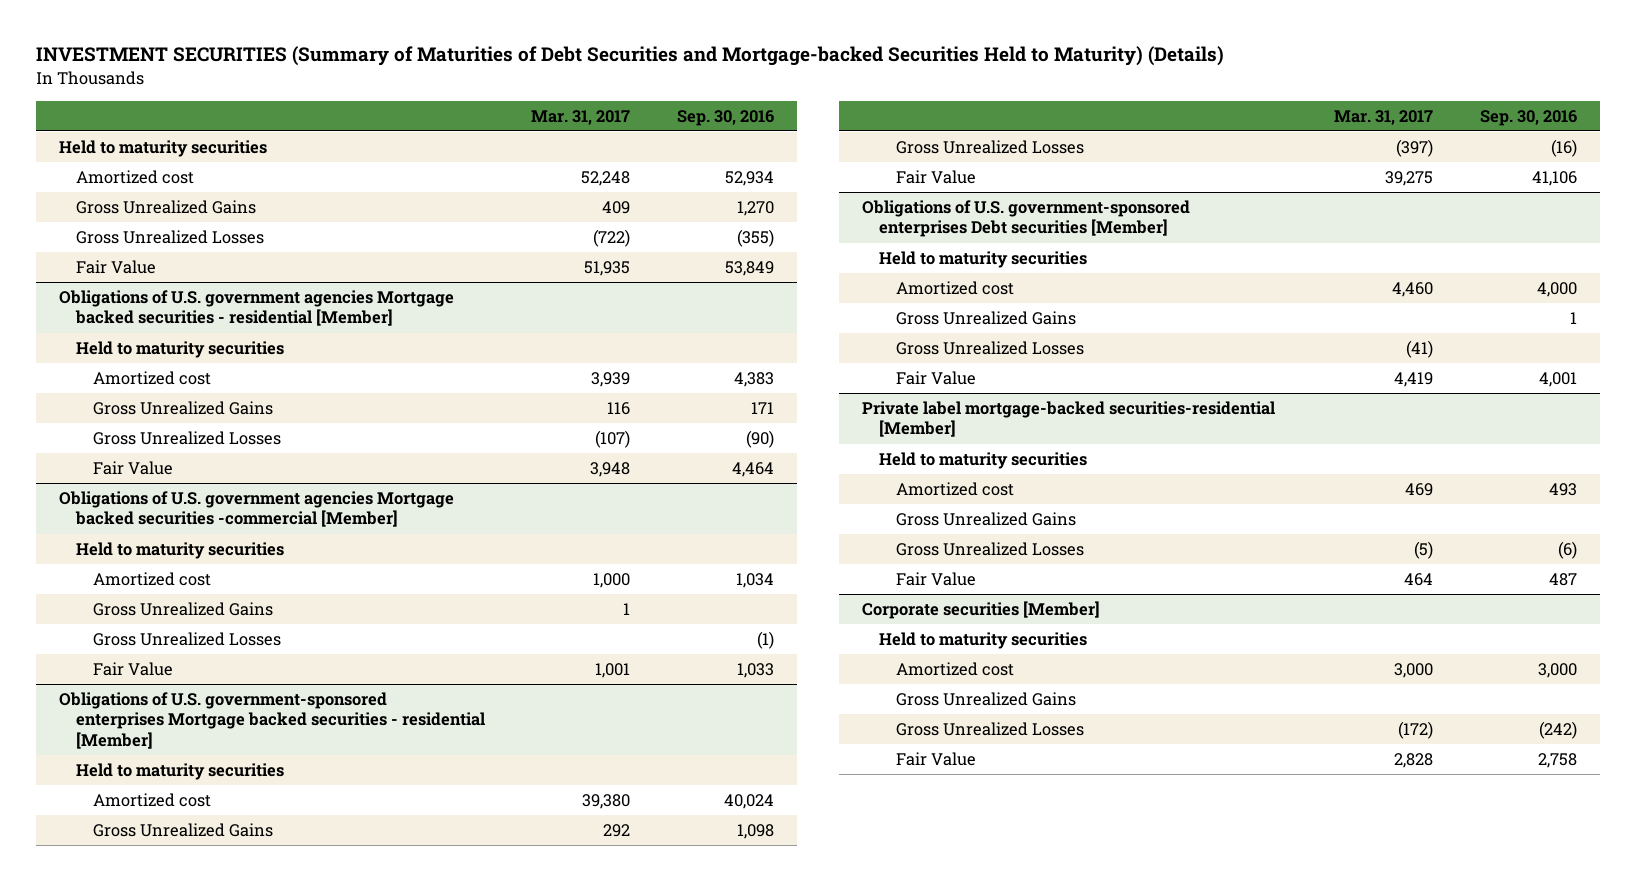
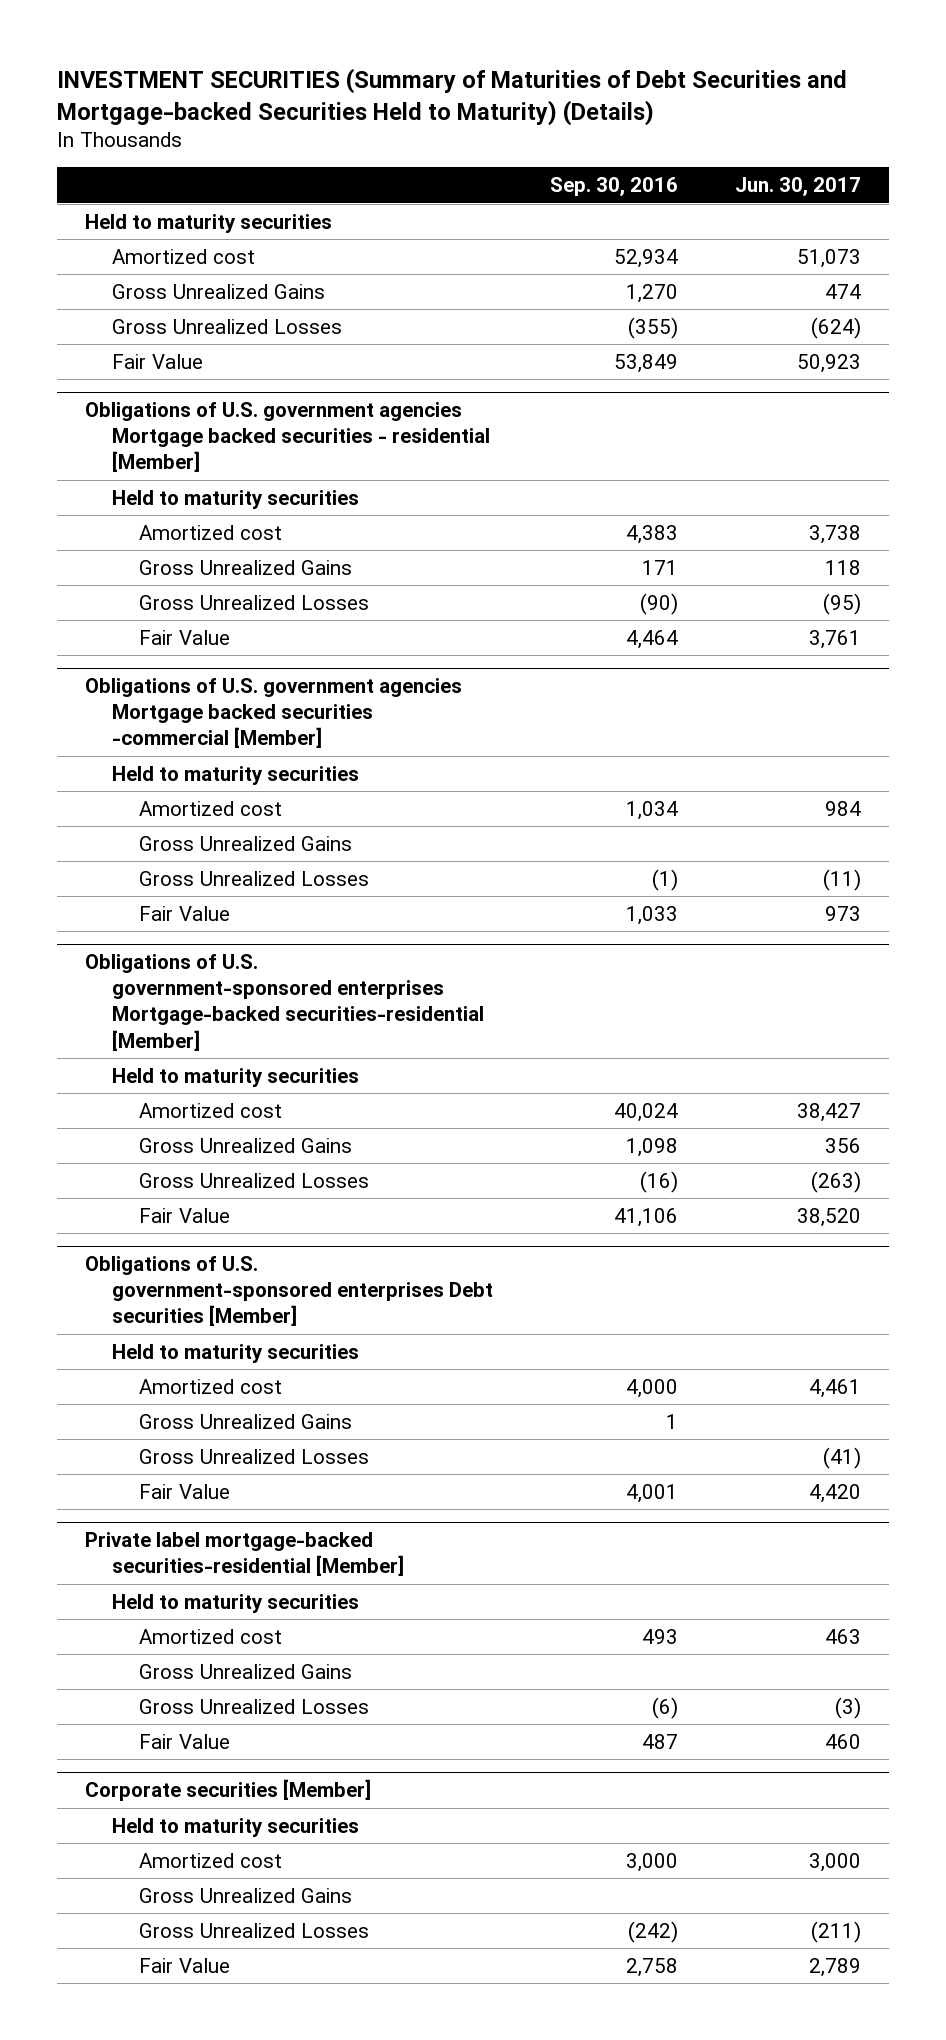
- | Mar. 31, 2017 | Sep. 30, 2016
+ | Sep. 30, 2016 | Jun. 30, 2017
- Obligations of U.S. government-sponsored enterprises Mortgage backed securities - residential [Member]
+ Obligations of U.S. government-sponsored enterprises Mortgage-backed securities-residential [Member]

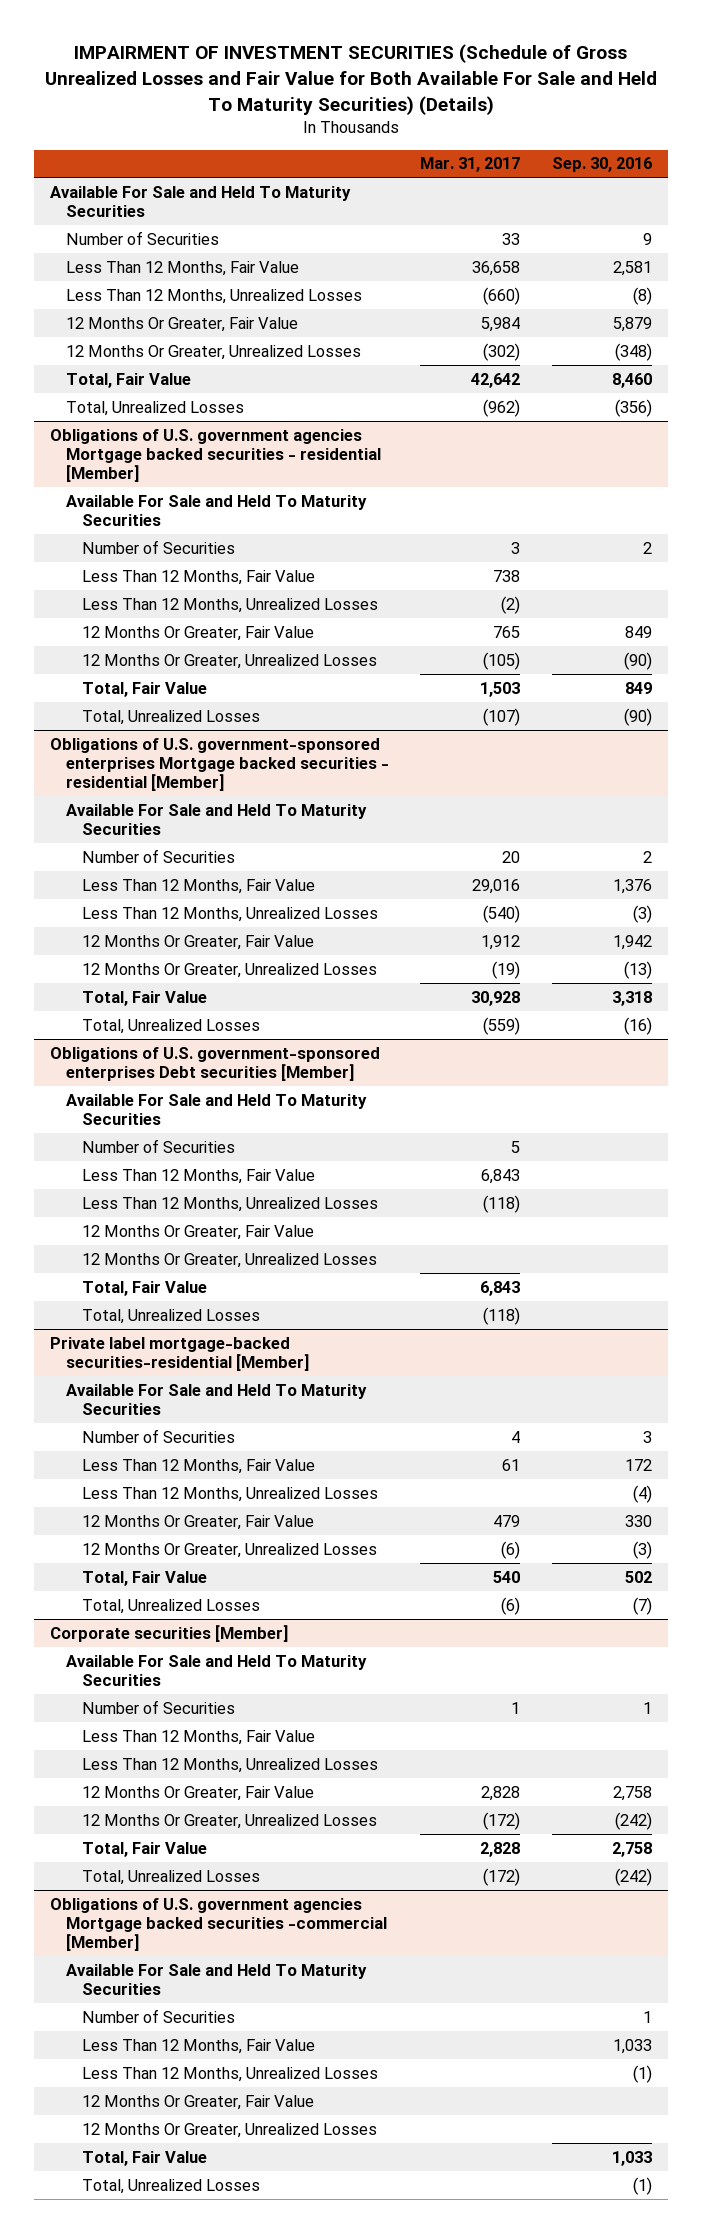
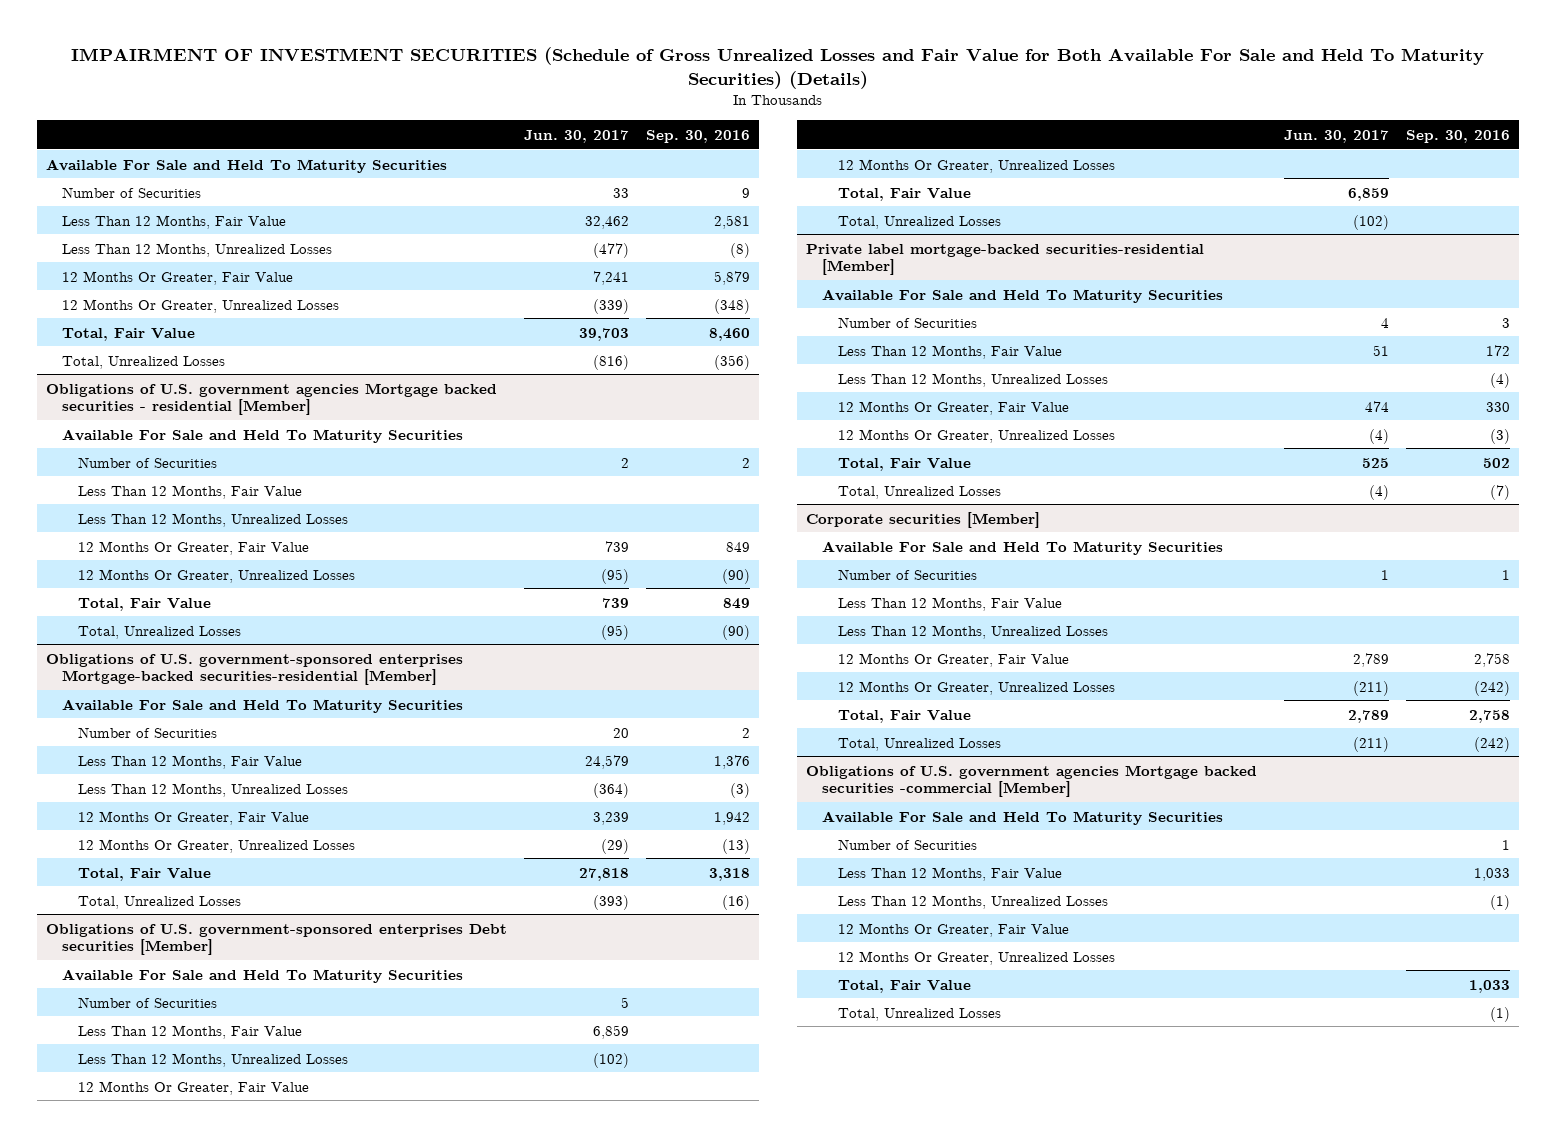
- | Mar. 31, 2017 | Sep. 30, 2016
+ | Jun. 30, 2017 | Sep. 30, 2016
- Obligations of U.S. government-sponsored enterprises Mortgage backed securities - residential [Member]
+ Obligations of U.S. government-sponsored enterprises Mortgage-backed securities-residential [Member]

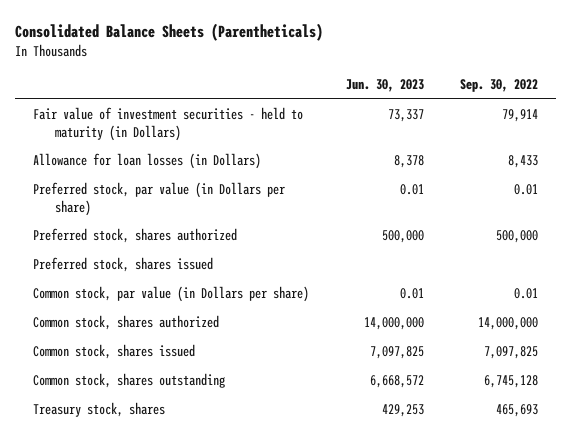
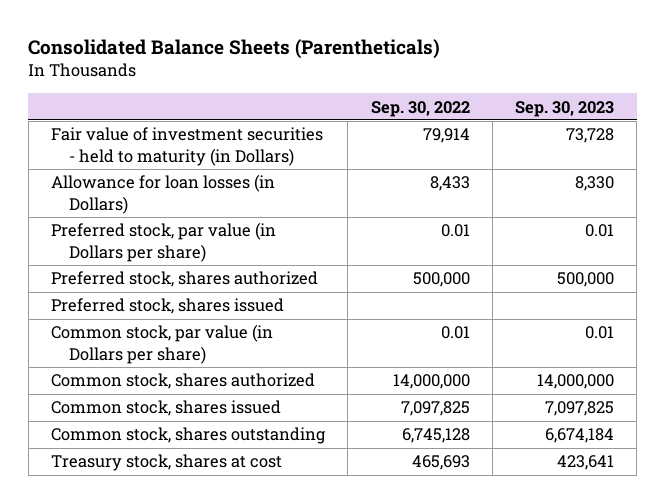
- | Jun. 30, 2023 | Sep. 30, 2022
+ | Sep. 30, 2022 | Sep. 30, 2023
- Treasury stock, shares | 429,253 | 465,693
+ Treasury stock, shares at cost | 465,693 | 423,641

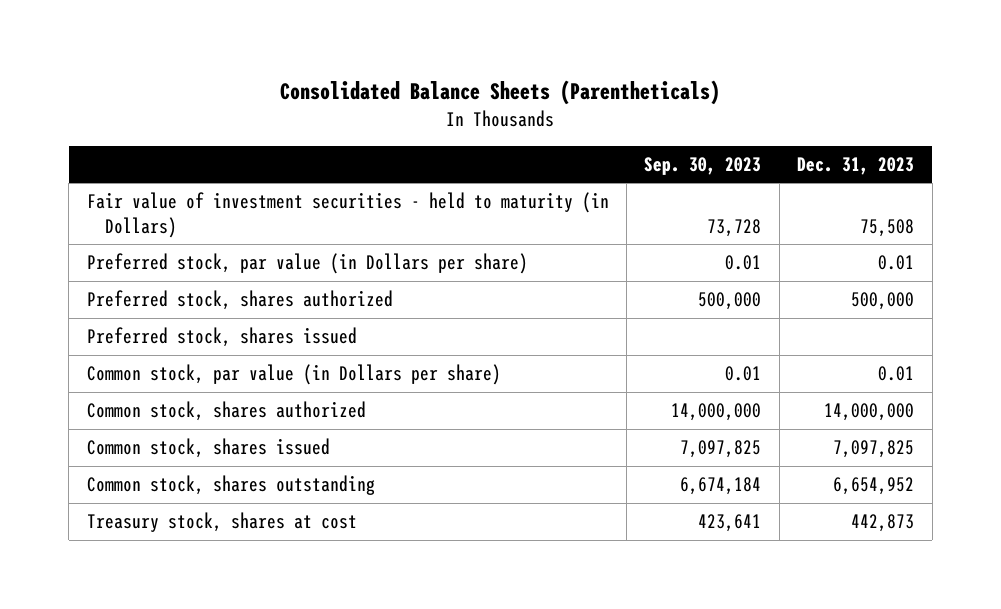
- | Sep. 30, 2022 | Sep. 30, 2023
+ | Sep. 30, 2023 | Dec. 31, 2023
- Allowance for loan losses (in Dollars) | 8,433 | 8,330

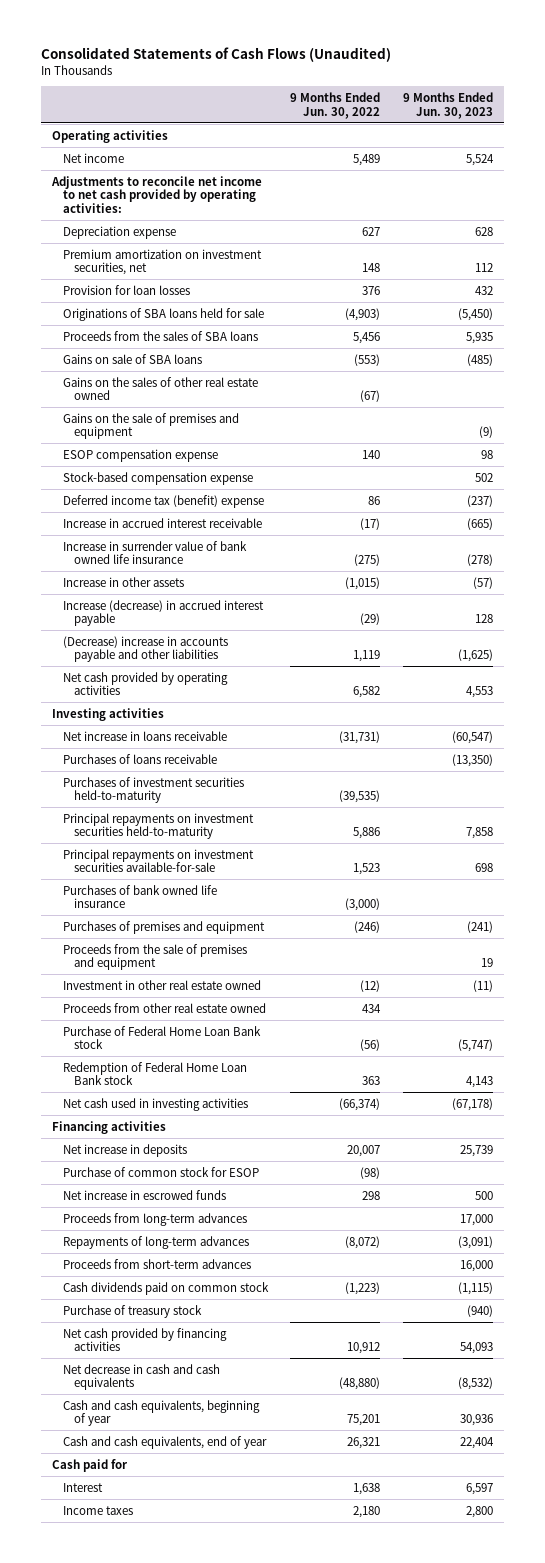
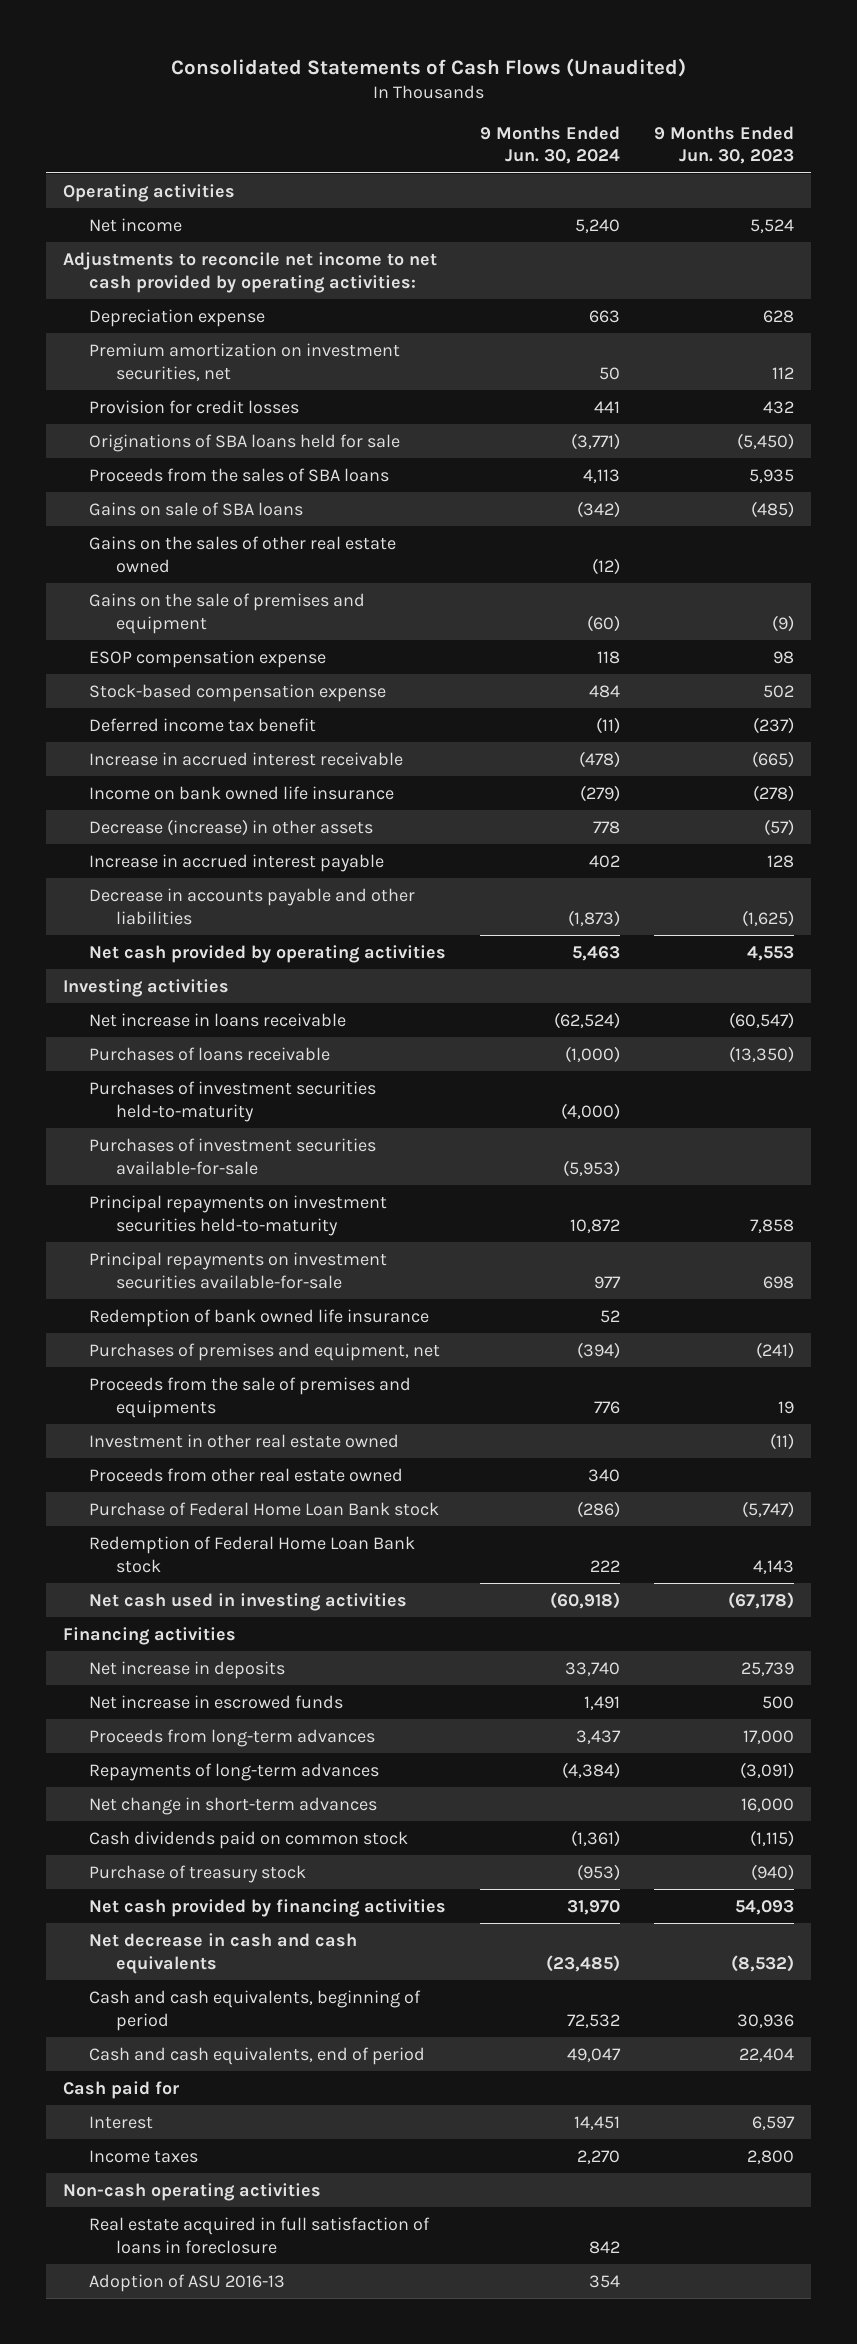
- | 9 Months Ended Jun. 30, 2022 | 9 Months Ended Jun. 30, 2023
+ | 9 Months Ended Jun. 30, 2024 | 9 Months Ended Jun. 30, 2023
- Provision for loan losses | 376 | 432
+ Provision for credit losses | 441 | 432
- Deferred income tax (benefit) expense | 86 | (237)
+ Deferred income tax benefit | (11) | (237)
- Increase in surrender value of bank owned life insurance | (275) | (278)
- Increase in other assets | (1,015) | (57)
- Increase (decrease) in accrued interest payable | (29) | 128
- (Decrease) increase in accounts payable and other liabilities | 1,119 | (1,625)
+ Income on bank owned life insurance | (279) | (278)
+ Decrease (increase) in other assets | 778 | (57)
+ Increase in accrued interest payable | 402 | 128
+ Decrease in accounts payable and other liabilities | (1,873) | (1,625)
+ Purchases of investment securities available-for-sale | (5,953) |
- Purchases of bank owned life insurance | (3,000) |
- Purchases of premises and equipment | (246) | (241)
- Proceeds from the sale of premises and equipment | | 19
+ Redemption of bank owned life insurance | 52 |
+ Purchases of premises and equipment, net | (394) | (241)
+ Proceeds from the sale of premises and equipments | 776 | 19
- Purchase of common stock for ESOP | (98) |
- Proceeds from short-term advances | | 16,000
+ Net change in short-term advances | | 16,000
- Cash and cash equivalents, beginning of year | 75,201 | 30,936
- Cash and cash equivalents, end of year | 26,321 | 22,404
+ Cash and cash equivalents, beginning of period | 72,532 | 30,936
+ Cash and cash equivalents, end of period | 49,047 | 22,404
+ Non-cash operating activities
+ Real estate acquired in full satisfaction of loans in foreclosure | 842 |
+ Adoption of ASU 2016-13 | 354 |

